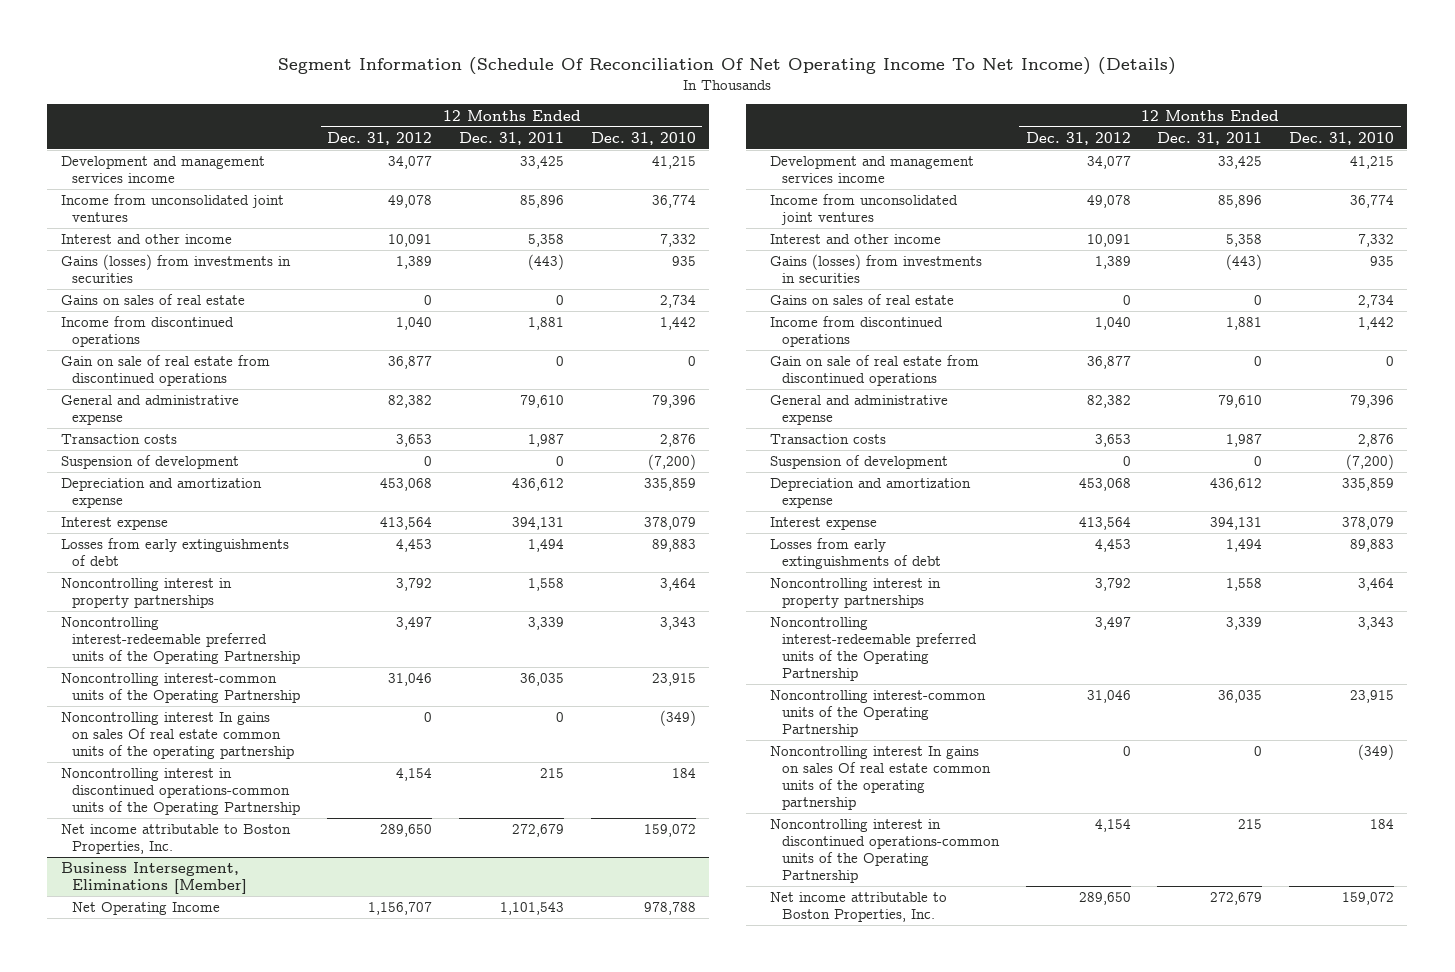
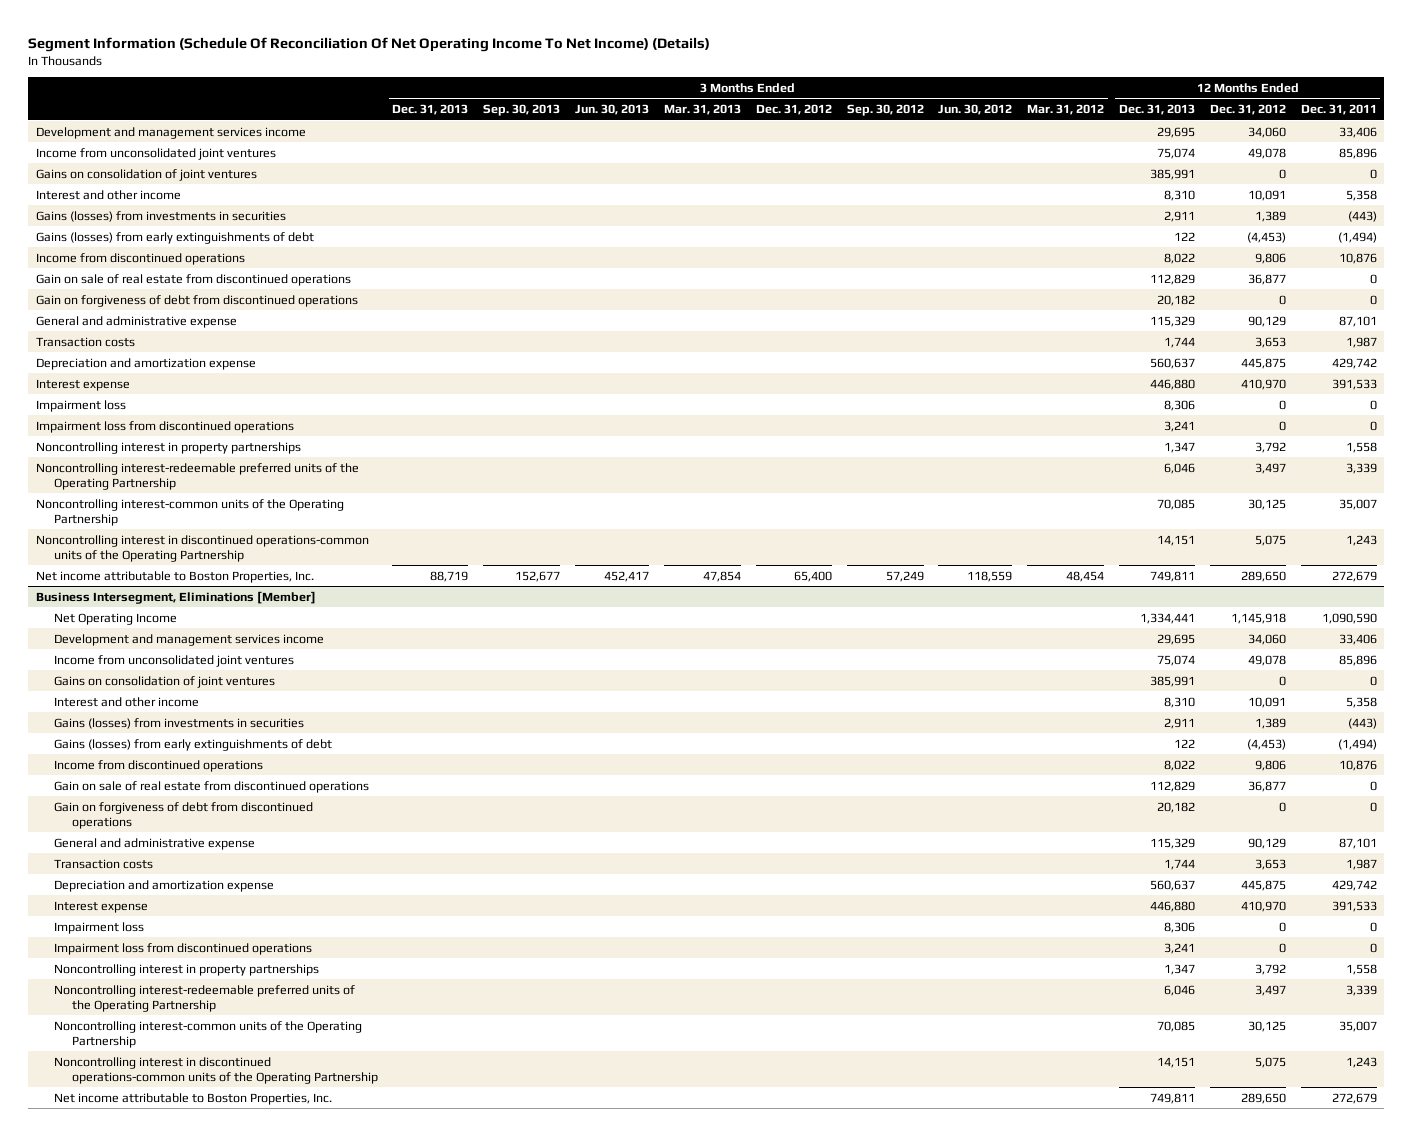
- | 12 Months Ended Dec. 31, 2012 | 12 Months Ended Dec. 31, 2011 | 12 Months Ended Dec. 31, 2010
+ | 3 Months Ended Dec. 31, 2013 | 3 Months Ended Sep. 30, 2013 | 3 Months Ended Jun. 30, 2013 | 3 Months Ended Mar. 31, 2013 | 3 Months Ended Dec. 31, 2012 | 3 Months Ended Sep. 30, 2012 | 3 Months Ended Jun. 30, 2012 | 3 Months Ended Mar. 31, 2012 | 12 Months Ended Dec. 31, 2013 | 12 Months Ended Dec. 31, 2012 | 12 Months Ended Dec. 31, 2011
- Development and management services income | 34,077 | 33,425 | 41,215
+ Development and management services income | | | | | | | | | 29,695 | 34,060 | 33,406
+ Gains on consolidation of joint ventures | | | | | | | | | 385,991 | 0 | 0
- Gains on sales of real estate | 0 | 0 | 2,734
- Income from discontinued operations | 1,040 | 1,881 | 1,442
+ Gains (losses) from early extinguishments of debt | | | | | | | | | 122 | (4,453) | (1,494)
+ Income from discontinued operations | | | | | | | | | 8,022 | 9,806 | 10,876
- General and administrative expense | 82,382 | 79,610 | 79,396
+ Gain on forgiveness of debt from discontinued operations | | | | | | | | | 20,182 | 0 | 0
+ General and administrative expense | | | | | | | | | 115,329 | 90,129 | 87,101
- Suspension of development | 0 | 0 | (7,200)
- Depreciation and amortization expense | 453,068 | 436,612 | 335,859
- Interest expense | 413,564 | 394,131 | 378,079
- Losses from early extinguishments of debt | 4,453 | 1,494 | 89,883
+ Depreciation and amortization expense | | | | | | | | | 560,637 | 445,875 | 429,742
+ Interest expense | | | | | | | | | 446,880 | 410,970 | 391,533
+ Impairment loss | | | | | | | | | 8,306 | 0 | 0
+ Impairment loss from discontinued operations | | | | | | | | | 3,241 | 0 | 0
- Noncontrolling interest-common units of the Operating Partnership | 31,046 | 36,035 | 23,915
- Noncontrolling interest In gains on sales Of real estate common units of the operating partnership | 0 | 0 | (349)
- Noncontrolling interest in discontinued operations-common units of the Operating Partnership | 4,154 | 215 | 184
+ Noncontrolling interest-common units of the Operating Partnership | | | | | | | | | 70,085 | 30,125 | 35,007
+ Noncontrolling interest in discontinued operations-common units of the Operating Partnership | | | | | | | | | 14,151 | 5,075 | 1,243
@ Business Intersegment, Eliminations [Member]
- Net Operating Income | 1,156,707 | 1,101,543 | 978,788
- Development and management services income | 34,077 | 33,425 | 41,215
+ Net Operating Income | | | | | | | | | 1,334,441 | 1,145,918 | 1,090,590
+ Development and management services income | | | | | | | | | 29,695 | 34,060 | 33,406
+ Gains on consolidation of joint ventures | | | | | | | | | 385,991 | 0 | 0
- Gains on sales of real estate | 0 | 0 | 2,734
- Income from discontinued operations | 1,040 | 1,881 | 1,442
+ Gains (losses) from early extinguishments of debt | | | | | | | | | 122 | (4,453) | (1,494)
+ Income from discontinued operations | | | | | | | | | 8,022 | 9,806 | 10,876
- General and administrative expense | 82,382 | 79,610 | 79,396
+ Gain on forgiveness of debt from discontinued operations | | | | | | | | | 20,182 | 0 | 0
+ General and administrative expense | | | | | | | | | 115,329 | 90,129 | 87,101
- Suspension of development | 0 | 0 | (7,200)
- Depreciation and amortization expense | 453,068 | 436,612 | 335,859
- Interest expense | 413,564 | 394,131 | 378,079
- Losses from early extinguishments of debt | 4,453 | 1,494 | 89,883
+ Depreciation and amortization expense | | | | | | | | | 560,637 | 445,875 | 429,742
+ Interest expense | | | | | | | | | 446,880 | 410,970 | 391,533
+ Impairment loss | | | | | | | | | 8,306 | 0 | 0
+ Impairment loss from discontinued operations | | | | | | | | | 3,241 | 0 | 0
- Noncontrolling interest-common units of the Operating Partnership | 31,046 | 36,035 | 23,915
- Noncontrolling interest In gains on sales Of real estate common units of the operating partnership | 0 | 0 | (349)
- Noncontrolling interest in discontinued operations-common units of the Operating Partnership | 4,154 | 215 | 184
+ Noncontrolling interest-common units of the Operating Partnership | | | | | | | | | 70,085 | 30,125 | 35,007
+ Noncontrolling interest in discontinued operations-common units of the Operating Partnership | | | | | | | | | 14,151 | 5,075 | 1,243

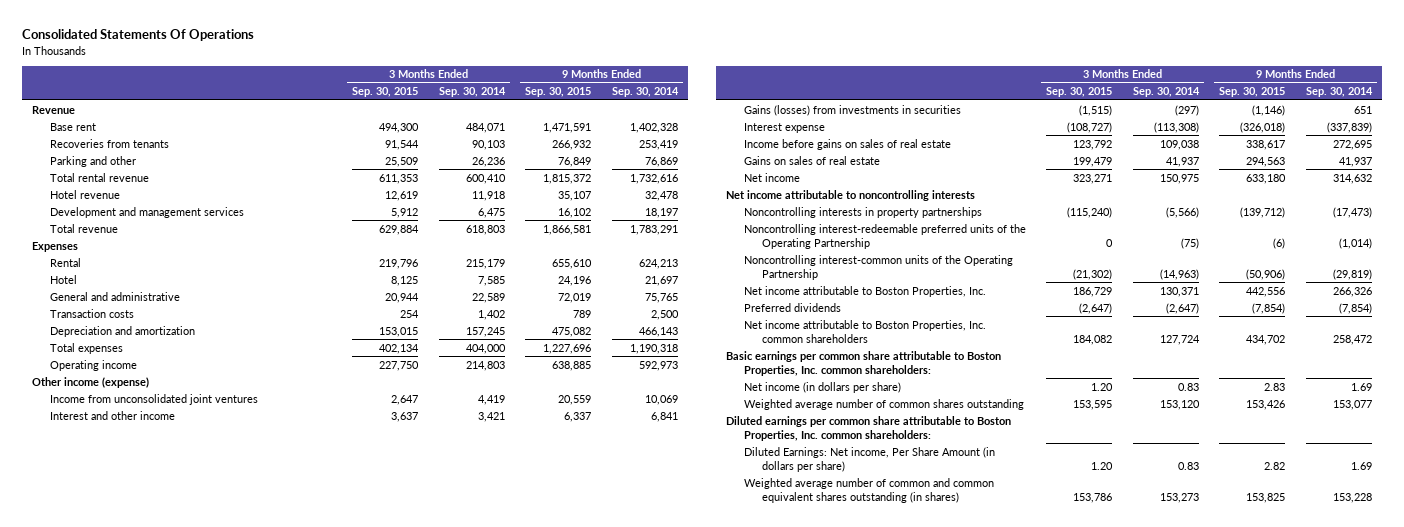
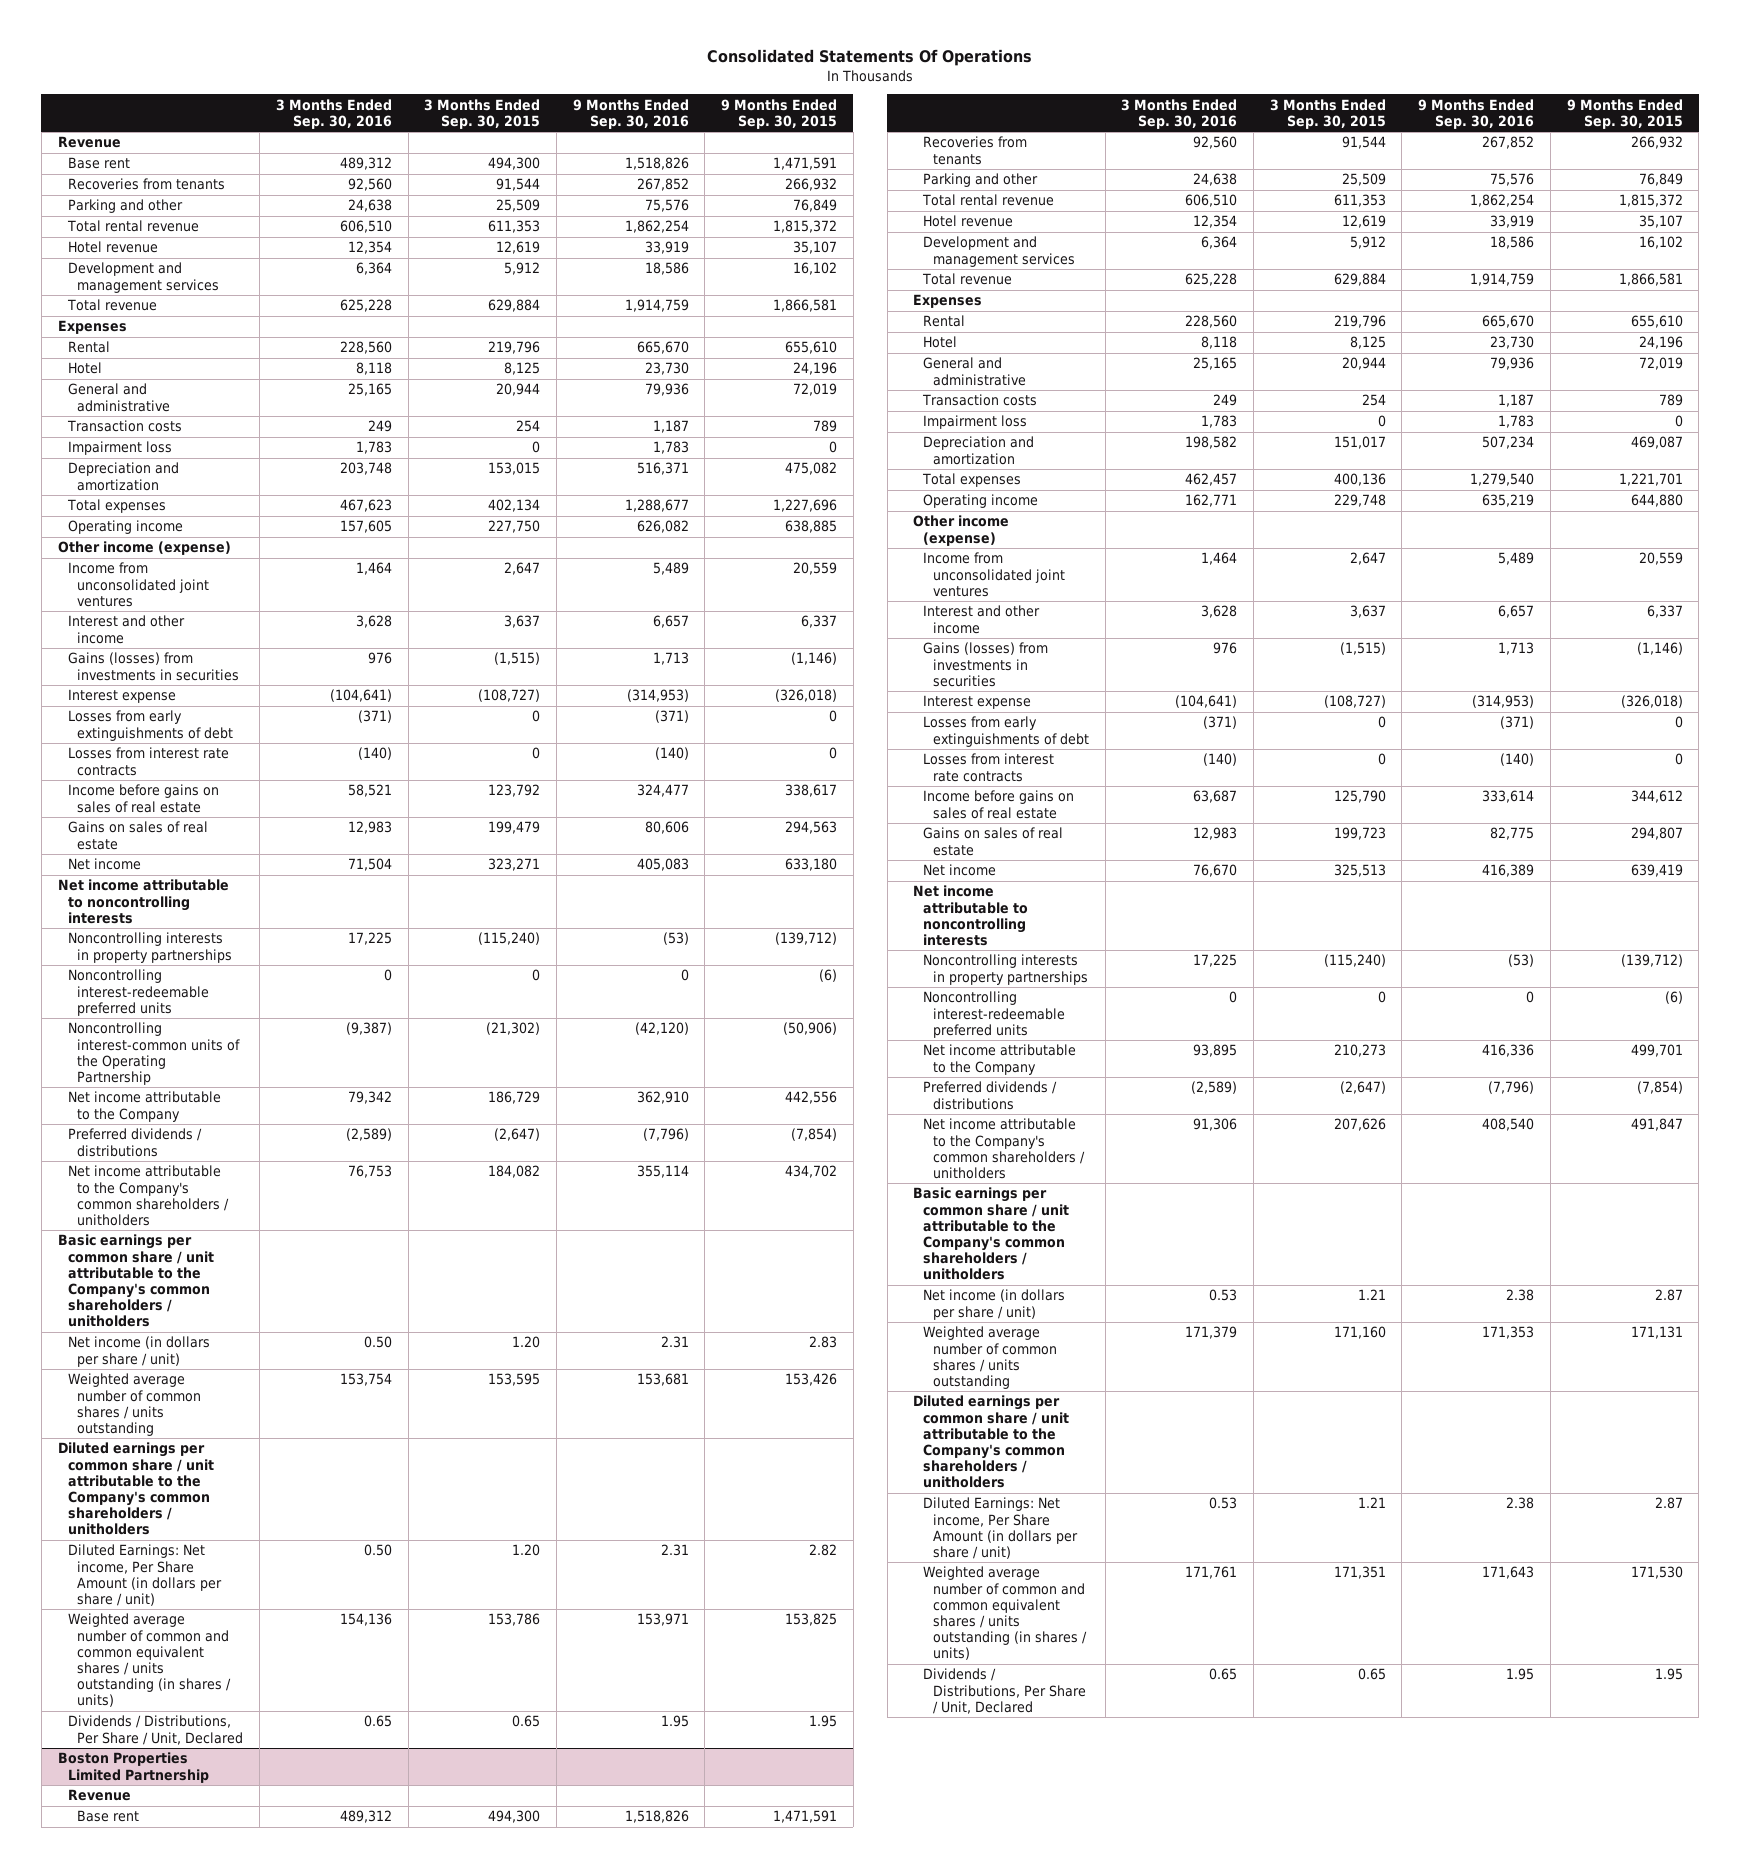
- | 3 Months Ended Sep. 30, 2015 | 3 Months Ended Sep. 30, 2014 | 9 Months Ended Sep. 30, 2015 | 9 Months Ended Sep. 30, 2014
+ | 3 Months Ended Sep. 30, 2016 | 3 Months Ended Sep. 30, 2015 | 9 Months Ended Sep. 30, 2016 | 9 Months Ended Sep. 30, 2015
+ Impairment loss | 1,783 | 0 | 1,783 | 0
+ Losses from early extinguishments of debt | (371) | 0 | (371) | 0
+ Losses from interest rate contracts | (140) | 0 | (140) | 0
- Noncontrolling interest-redeemable preferred units of the Operating Partnership | 0 | (75) | (6) | (1,014)
+ Noncontrolling interest-redeemable preferred units | 0 | 0 | 0 | (6)
- Net income attributable to Boston Properties, Inc. | 186,729 | 130,371 | 442,556 | 266,326
- Preferred dividends | (2,647) | (2,647) | (7,854) | (7,854)
- Net income attributable to Boston Properties, Inc. common shareholders | 184,082 | 127,724 | 434,702 | 258,472
- Basic earnings per common share attributable to Boston Properties, Inc. common shareholders:
- Net income (in dollars per share) | 1.20 | 0.83 | 2.83 | 1.69
- Weighted average number of common shares outstanding | 153,595 | 153,120 | 153,426 | 153,077
- Diluted earnings per common share attributable to Boston Properties, Inc. common shareholders:
- Diluted Earnings: Net income, Per Share Amount (in dollars per share) | 1.20 | 0.83 | 2.82 | 1.69
- Weighted average number of common and common equivalent shares outstanding (in shares) | 153,786 | 153,273 | 153,825 | 153,228
+ Net income attributable to the Company | 79,342 | 186,729 | 362,910 | 442,556
+ Preferred dividends / distributions | (2,589) | (2,647) | (7,796) | (7,854)
+ Net income attributable to the Company's common shareholders / unitholders | 76,753 | 184,082 | 355,114 | 434,702
+ Basic earnings per common share / unit attributable to the Company's common shareholders / unitholders
+ Net income (in dollars per share / unit) | 0.50 | 1.20 | 2.31 | 2.83
+ Weighted average number of common shares / units outstanding | 153,754 | 153,595 | 153,681 | 153,426
+ Diluted earnings per common share / unit attributable to the Company's common shareholders / unitholders
+ Diluted Earnings: Net income, Per Share Amount (in dollars per share / unit) | 0.50 | 1.20 | 2.31 | 2.82
+ Weighted average number of common and common equivalent shares / units outstanding (in shares / units) | 154,136 | 153,786 | 153,971 | 153,825
+ Dividends / Distributions, Per Share / Unit, Declared | 0.65 | 0.65 | 1.95 | 1.95
+ Boston Properties Limited Partnership
+ Revenue
+ Base rent | 489,312 | 494,300 | 1,518,826 | 1,471,591
+ Recoveries from tenants | 92,560 | 91,544 | 267,852 | 266,932
+ Parking and other | 24,638 | 25,509 | 75,576 | 76,849
+ Total rental revenue | 606,510 | 611,353 | 1,862,254 | 1,815,372
+ Hotel revenue | 12,354 | 12,619 | 33,919 | 35,107
+ Development and management services | 6,364 | 5,912 | 18,586 | 16,102
+ Total revenue | 625,228 | 629,884 | 1,914,759 | 1,866,581
+ Expenses
+ Rental | 228,560 | 219,796 | 665,670 | 655,610
+ Hotel | 8,118 | 8,125 | 23,730 | 24,196
+ General and administrative | 25,165 | 20,944 | 79,936 | 72,019
+ Transaction costs | 249 | 254 | 1,187 | 789
+ Impairment loss | 1,783 | 0 | 1,783 | 0
+ Depreciation and amortization | 198,582 | 151,017 | 507,234 | 469,087
+ Total expenses | 462,457 | 400,136 | 1,279,540 | 1,221,701
+ Operating income | 162,771 | 229,748 | 635,219 | 644,880
+ Other income (expense)
+ Income from unconsolidated joint ventures | 1,464 | 2,647 | 5,489 | 20,559
+ Interest and other income | 3,628 | 3,637 | 6,657 | 6,337
+ Gains (losses) from investments in securities | 976 | (1,515) | 1,713 | (1,146)
+ Interest expense | (104,641) | (108,727) | (314,953) | (326,018)
+ Losses from early extinguishments of debt | (371) | 0 | (371) | 0
+ Losses from interest rate contracts | (140) | 0 | (140) | 0
+ Income before gains on sales of real estate | 63,687 | 125,790 | 333,614 | 344,612
+ Gains on sales of real estate | 12,983 | 199,723 | 82,775 | 294,807
+ Net income | 76,670 | 325,513 | 416,389 | 639,419
+ Net income attributable to noncontrolling interests
+ Noncontrolling interests in property partnerships | 17,225 | (115,240) | (53) | (139,712)
+ Noncontrolling interest-redeemable preferred units | 0 | 0 | 0 | (6)
+ Net income attributable to the Company | 93,895 | 210,273 | 416,336 | 499,701
+ Preferred dividends / distributions | (2,589) | (2,647) | (7,796) | (7,854)
+ Net income attributable to the Company's common shareholders / unitholders | 91,306 | 207,626 | 408,540 | 491,847
+ Basic earnings per common share / unit attributable to the Company's common shareholders / unitholders
+ Net income (in dollars per share / unit) | 0.53 | 1.21 | 2.38 | 2.87
+ Weighted average number of common shares / units outstanding | 171,379 | 171,160 | 171,353 | 171,131
+ Diluted earnings per common share / unit attributable to the Company's common shareholders / unitholders
+ Diluted Earnings: Net income, Per Share Amount (in dollars per share / unit) | 0.53 | 1.21 | 2.38 | 2.87
+ Weighted average number of common and common equivalent shares / units outstanding (in shares / units) | 171,761 | 171,351 | 171,643 | 171,530
+ Dividends / Distributions, Per Share / Unit, Declared | 0.65 | 0.65 | 1.95 | 1.95

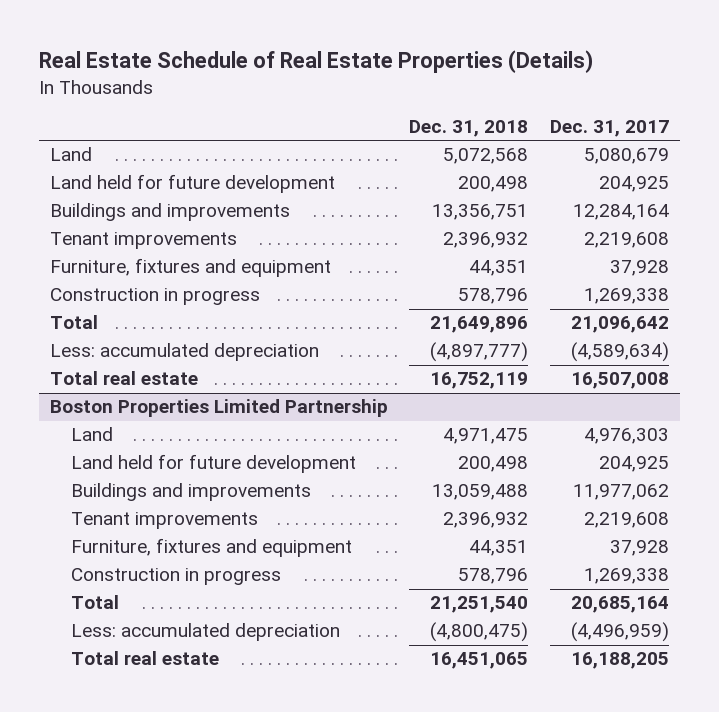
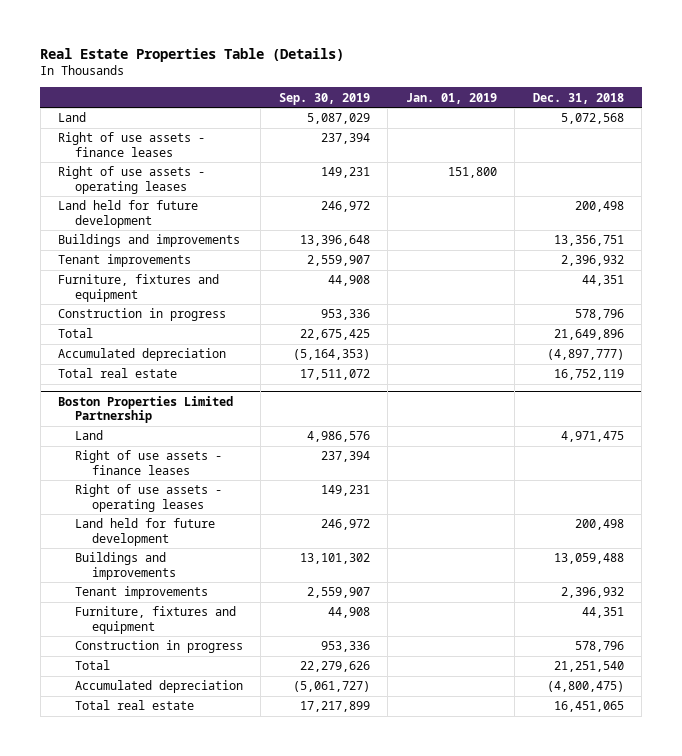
- Real Estate Schedule of Real Estate Properties (Details)
+ Real Estate Properties Table (Details)
- | Dec. 31, 2018 | Dec. 31, 2017
+ | Sep. 30, 2019 | Jan. 01, 2019 | Dec. 31, 2018
+ Right of use assets - finance leases | 237,394 | |
+ Right of use assets - operating leases | 149,231 | 151,800 |
- Less: accumulated depreciation | (4,897,777) | (4,589,634)
+ Accumulated depreciation | (5,164,353) | | (4,897,777)
@ Boston Properties Limited Partnership
+ Right of use assets - finance leases | 237,394 | |
+ Right of use assets - operating leases | 149,231 | |
- Less: accumulated depreciation | (4,800,475) | (4,496,959)
+ Accumulated depreciation | (5,061,727) | | (4,800,475)

